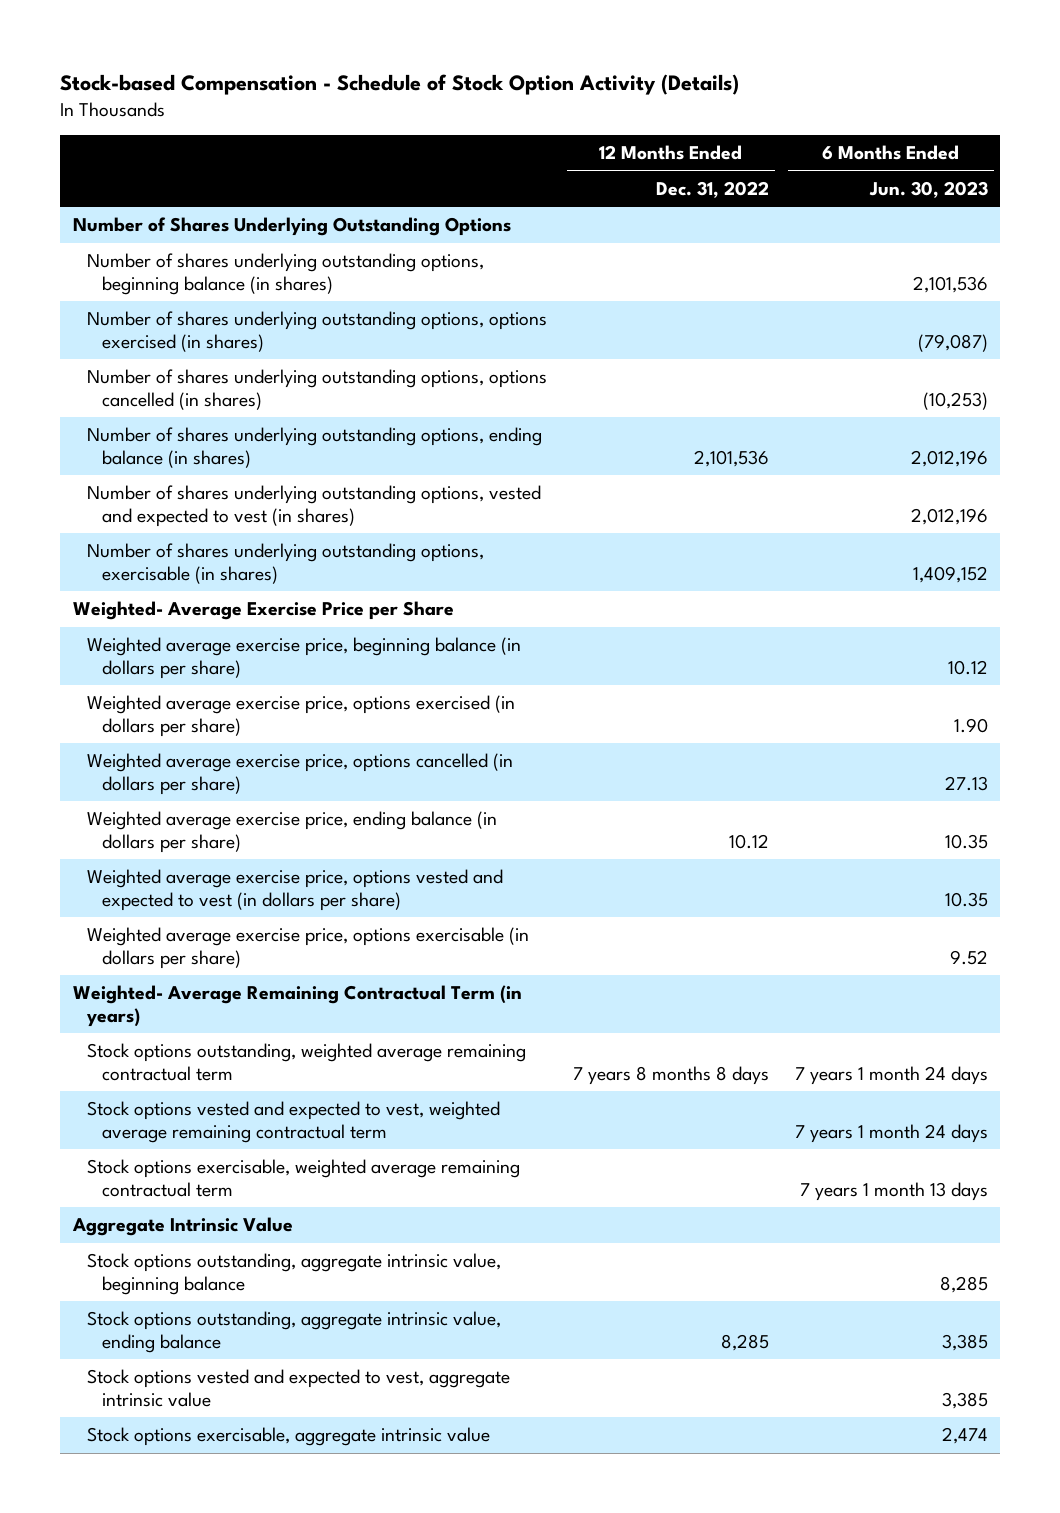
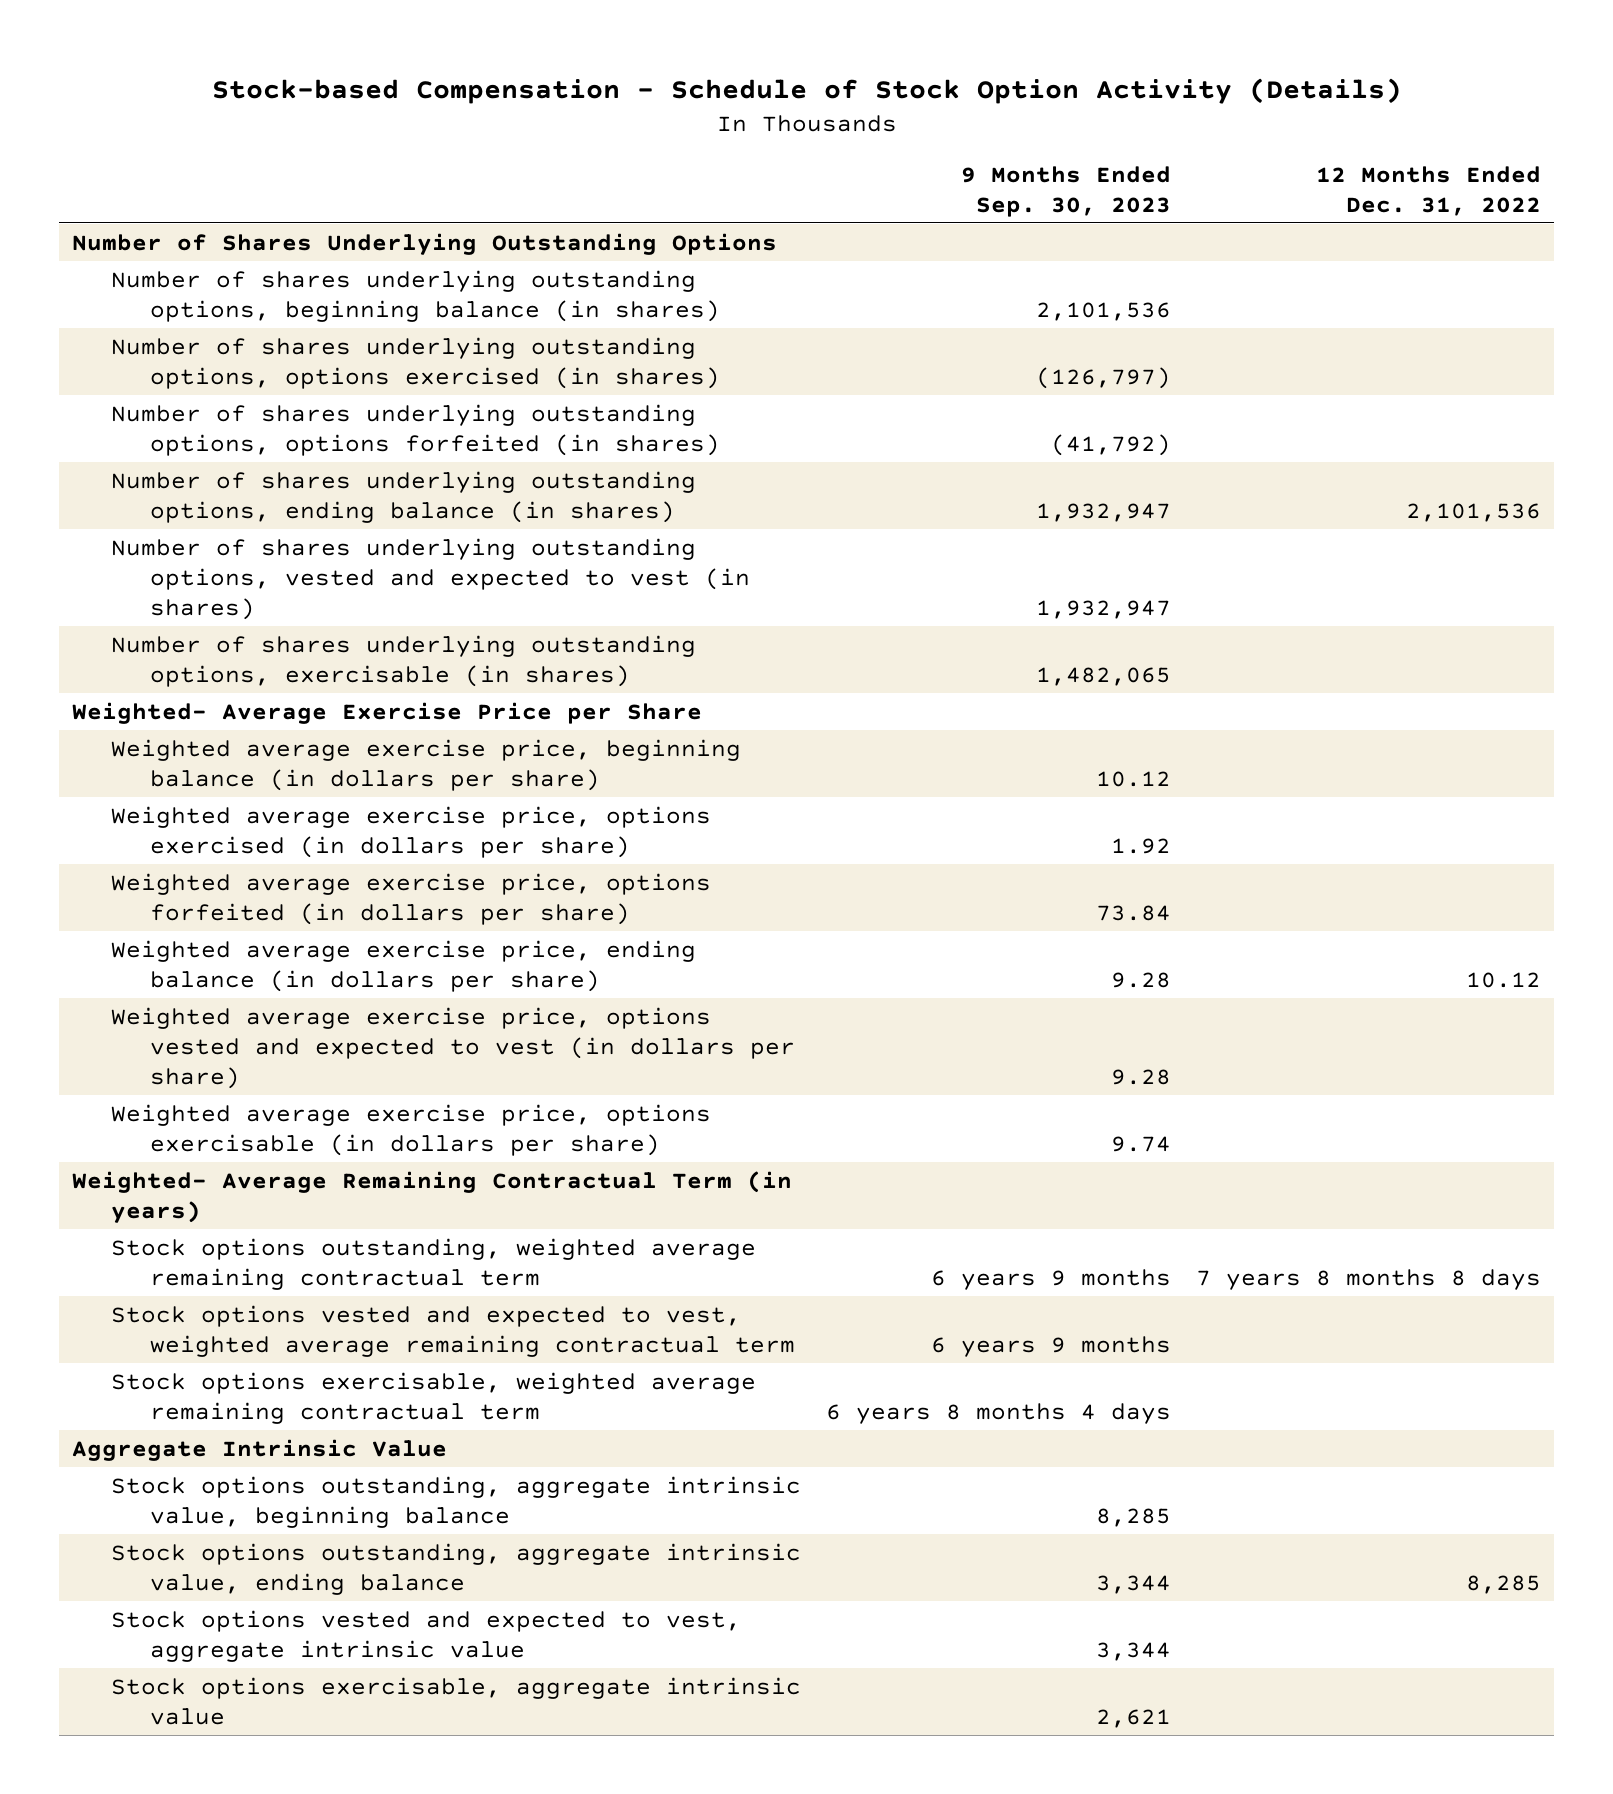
- | 12 Months Ended Dec. 31, 2022 | 6 Months Ended Jun. 30, 2023
+ | 9 Months Ended Sep. 30, 2023 | 12 Months Ended Dec. 31, 2022
- Number of shares underlying outstanding options, options cancelled (in shares) | | (10,253)
+ Number of shares underlying outstanding options, options forfeited (in shares) | (41,792) |
- Weighted average exercise price, options cancelled (in dollars per share) | | 27.13
+ Weighted average exercise price, options forfeited (in dollars per share) | 73.84 |

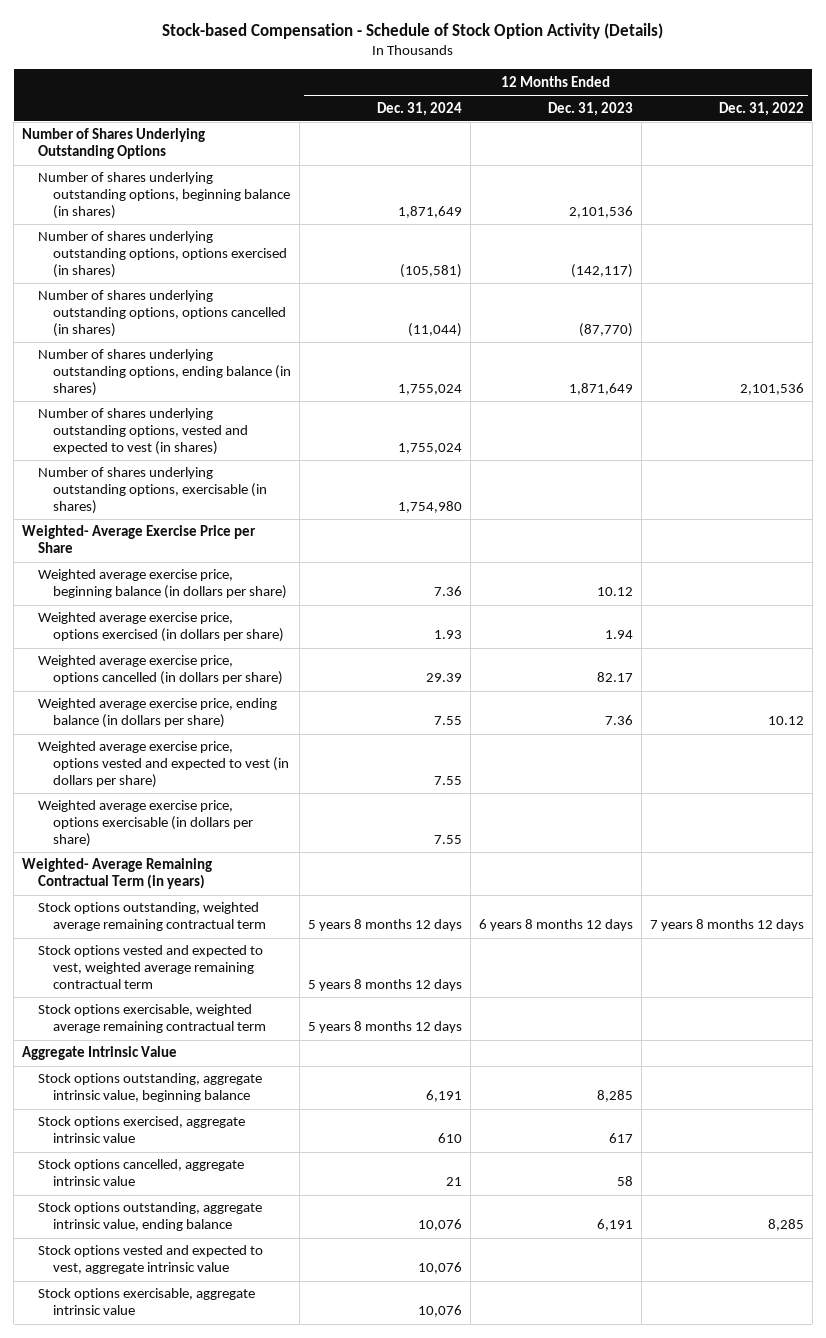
- | 9 Months Ended Sep. 30, 2023 | 12 Months Ended Dec. 31, 2022
+ | 12 Months Ended Dec. 31, 2024 | 12 Months Ended Dec. 31, 2023 | 12 Months Ended Dec. 31, 2022
- Number of shares underlying outstanding options, options forfeited (in shares) | (41,792) |
+ Number of shares underlying outstanding options, options cancelled (in shares) | (11,044) | (87,770) |
- Weighted average exercise price, options forfeited (in dollars per share) | 73.84 |
+ Weighted average exercise price, options cancelled (in dollars per share) | 29.39 | 82.17 |
- Stock options outstanding, weighted average remaining contractual term | 6 years 9 months | 7 years 8 months 8 days
+ Stock options outstanding, weighted average remaining contractual term | 5 years 8 months 12 days | 6 years 8 months 12 days | 7 years 8 months 12 days
+ Stock options exercised, aggregate intrinsic value | 610 | 617 |
+ Stock options cancelled, aggregate intrinsic value | 21 | 58 |

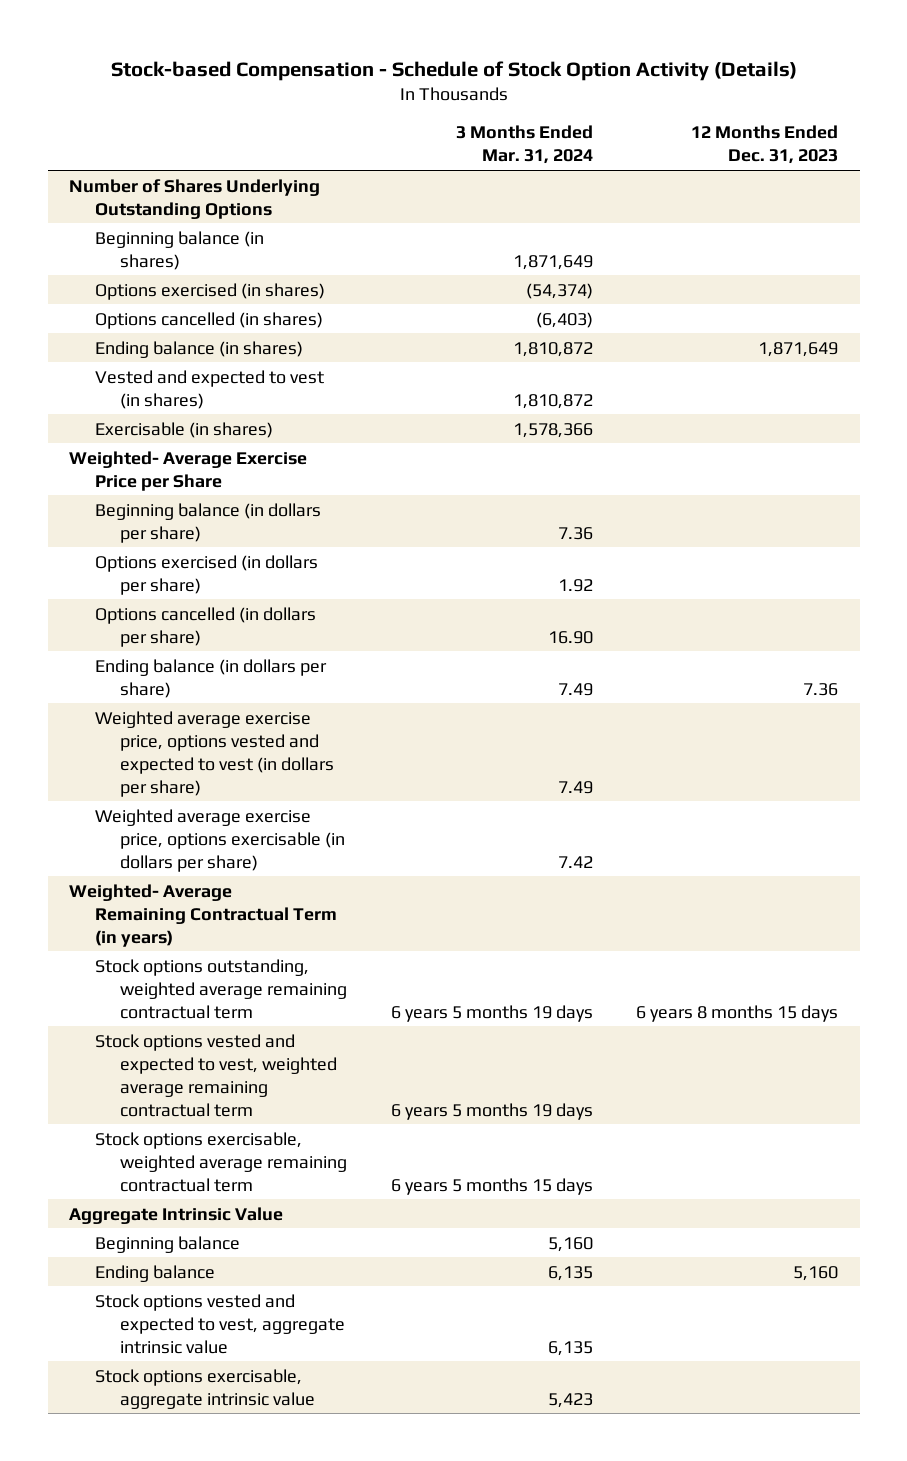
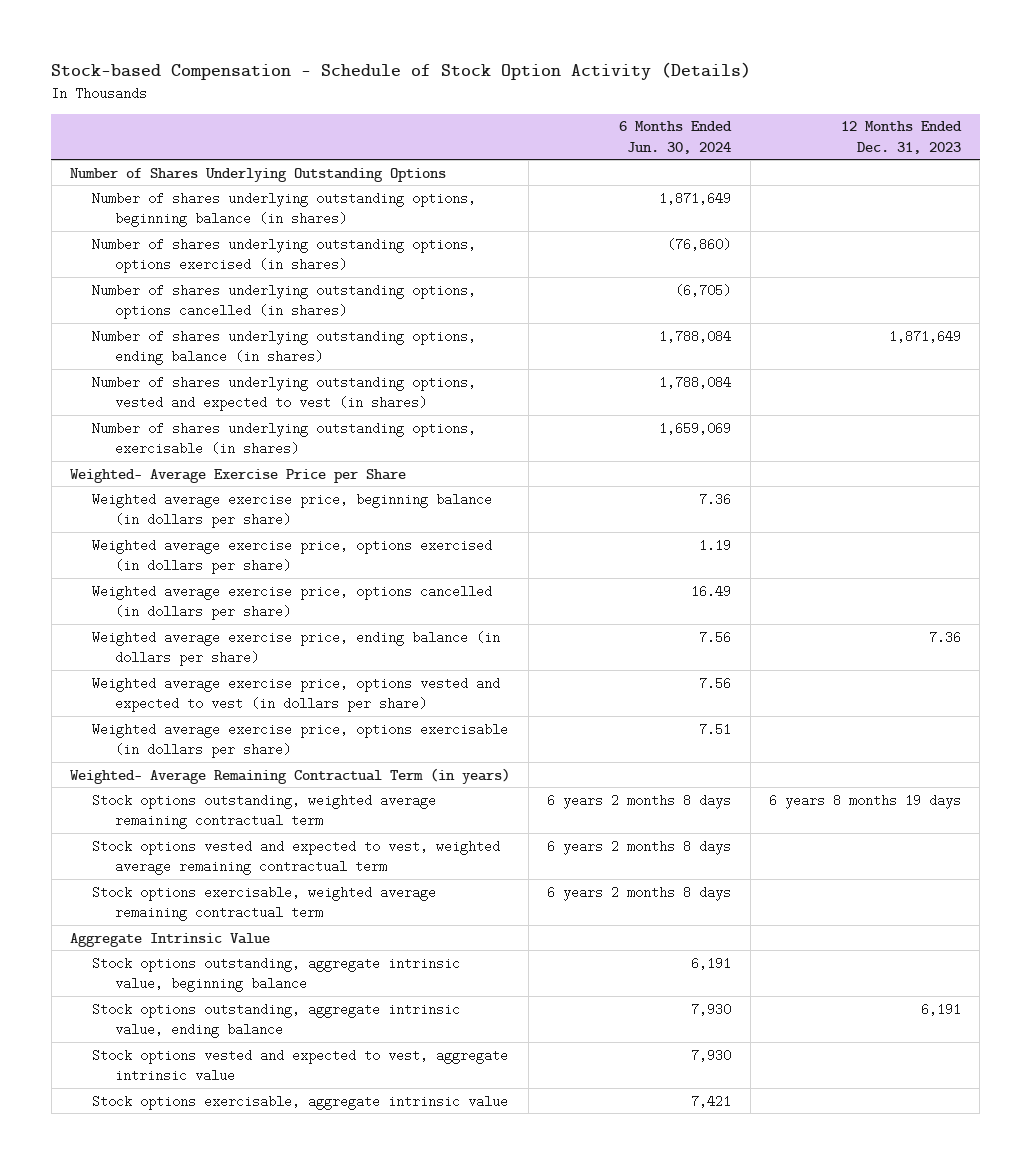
- | 3 Months Ended Mar. 31, 2024 | 12 Months Ended Dec. 31, 2023
+ | 6 Months Ended Jun. 30, 2024 | 12 Months Ended Dec. 31, 2023
- Beginning balance (in shares) | 1,871,649 |
- Options exercised (in shares) | (54,374) |
- Options cancelled (in shares) | (6,403) |
- Ending balance (in shares) | 1,810,872 | 1,871,649
- Vested and expected to vest (in shares) | 1,810,872 |
- Exercisable (in shares) | 1,578,366 |
+ Number of shares underlying outstanding options, beginning balance (in shares) | 1,871,649 |
+ Number of shares underlying outstanding options, options exercised (in shares) | (76,860) |
+ Number of shares underlying outstanding options, options cancelled (in shares) | (6,705) |
+ Number of shares underlying outstanding options, ending balance (in shares) | 1,788,084 | 1,871,649
+ Number of shares underlying outstanding options, vested and expected to vest (in shares) | 1,788,084 |
+ Number of shares underlying outstanding options, exercisable (in shares) | 1,659,069 |
- Beginning balance (in dollars per share) | 7.36 |
- Options exercised (in dollars per share) | 1.92 |
- Options cancelled (in dollars per share) | 16.90 |
- Ending balance (in dollars per share) | 7.49 | 7.36
+ Weighted average exercise price, beginning balance (in dollars per share) | 7.36 |
+ Weighted average exercise price, options exercised (in dollars per share) | 1.19 |
+ Weighted average exercise price, options cancelled (in dollars per share) | 16.49 |
+ Weighted average exercise price, ending balance (in dollars per share) | 7.56 | 7.36
- Stock options outstanding, weighted average remaining contractual term | 6 years 5 months 19 days | 6 years 8 months 15 days
+ Stock options outstanding, weighted average remaining contractual term | 6 years 2 months 8 days | 6 years 8 months 19 days
- Beginning balance | 5,160 |
- Ending balance | 6,135 | 5,160
+ Stock options outstanding, aggregate intrinsic value, beginning balance | 6,191 |
+ Stock options outstanding, aggregate intrinsic value, ending balance | 7,930 | 6,191

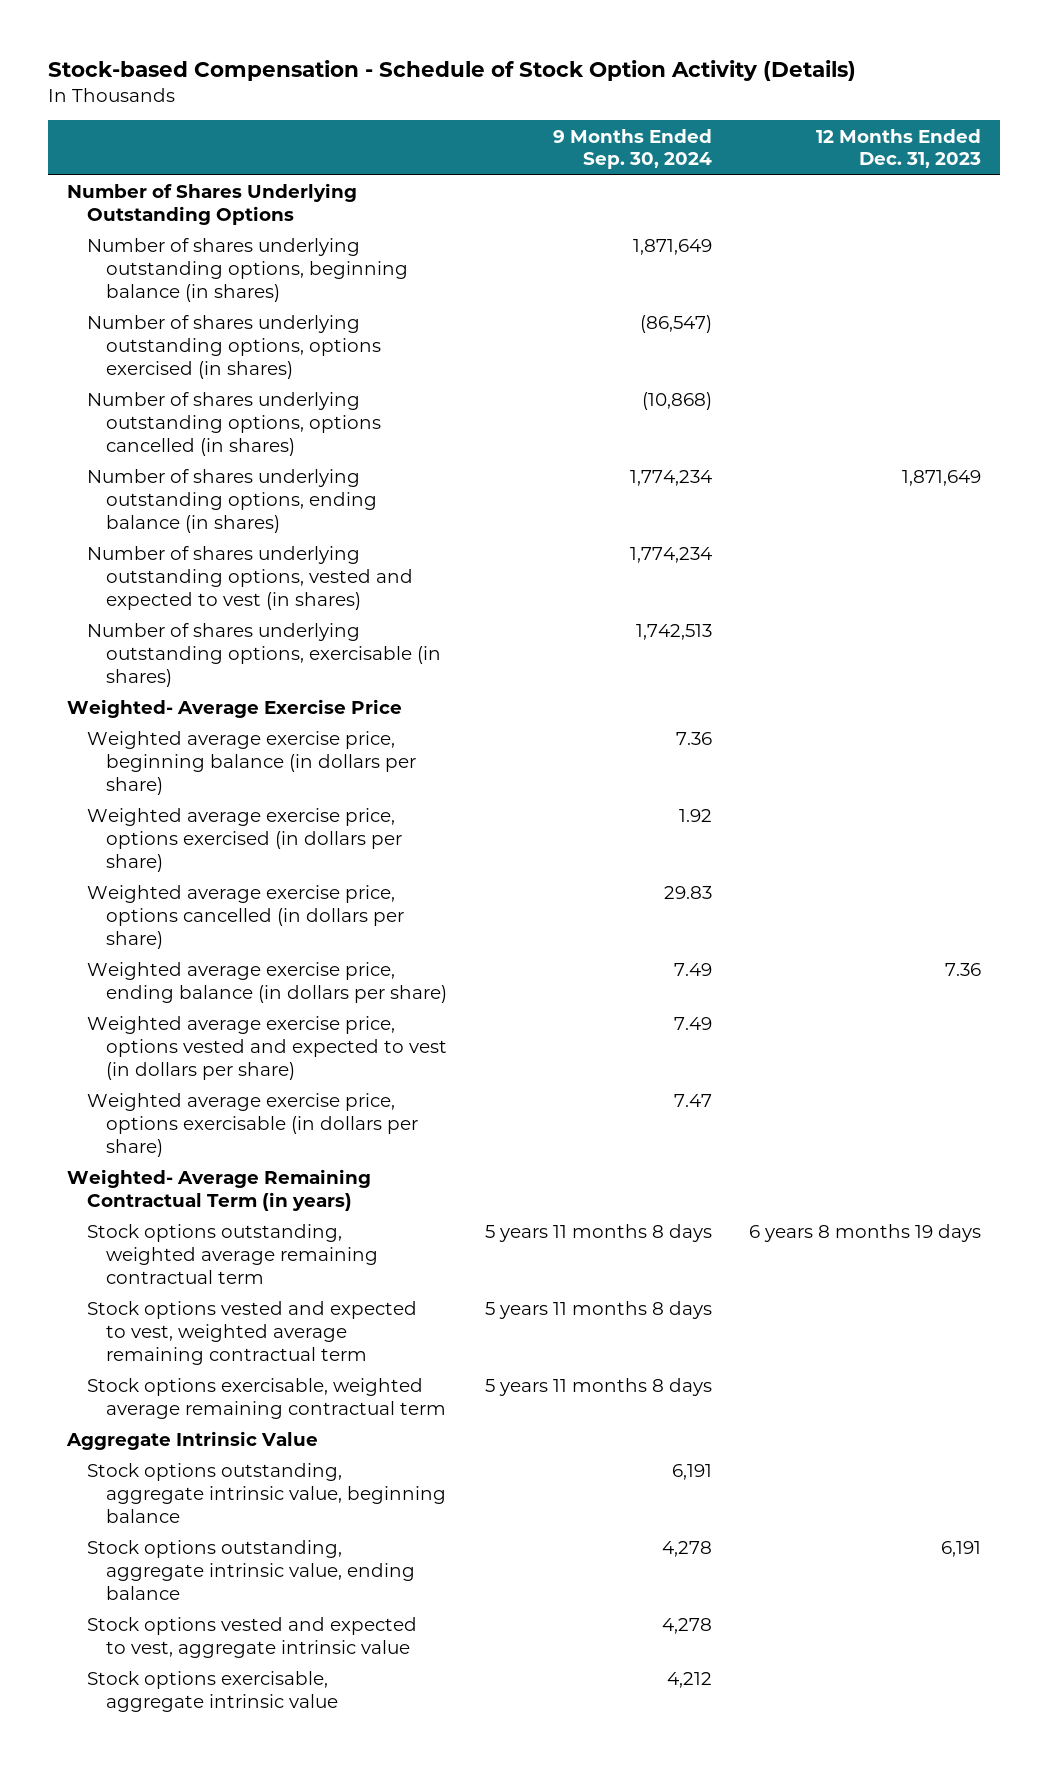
- | 6 Months Ended Jun. 30, 2024 | 12 Months Ended Dec. 31, 2023
+ | 9 Months Ended Sep. 30, 2024 | 12 Months Ended Dec. 31, 2023
- Weighted- Average Exercise Price per Share
+ Weighted- Average Exercise Price

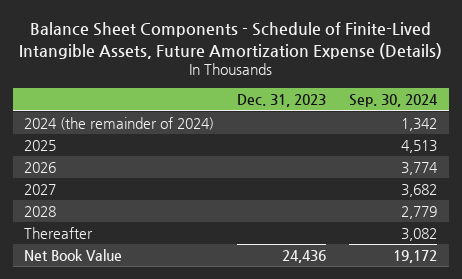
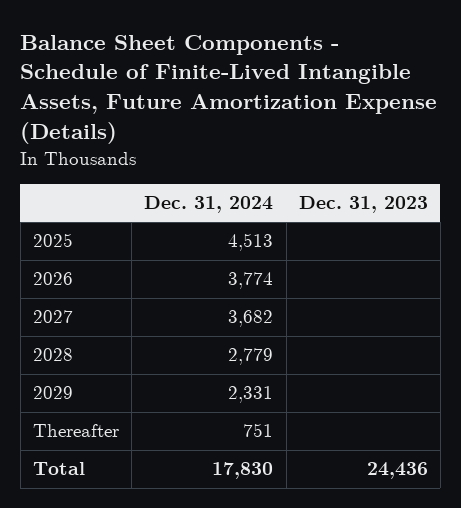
- | Dec. 31, 2023 | Sep. 30, 2024
+ | Dec. 31, 2024 | Dec. 31, 2023
- 2024 (the remainder of 2024) | | 1,342
+ 2029 | 2,331 |
- Net Book Value | 24,436 | 19,172
+ Total | 17,830 | 24,436

